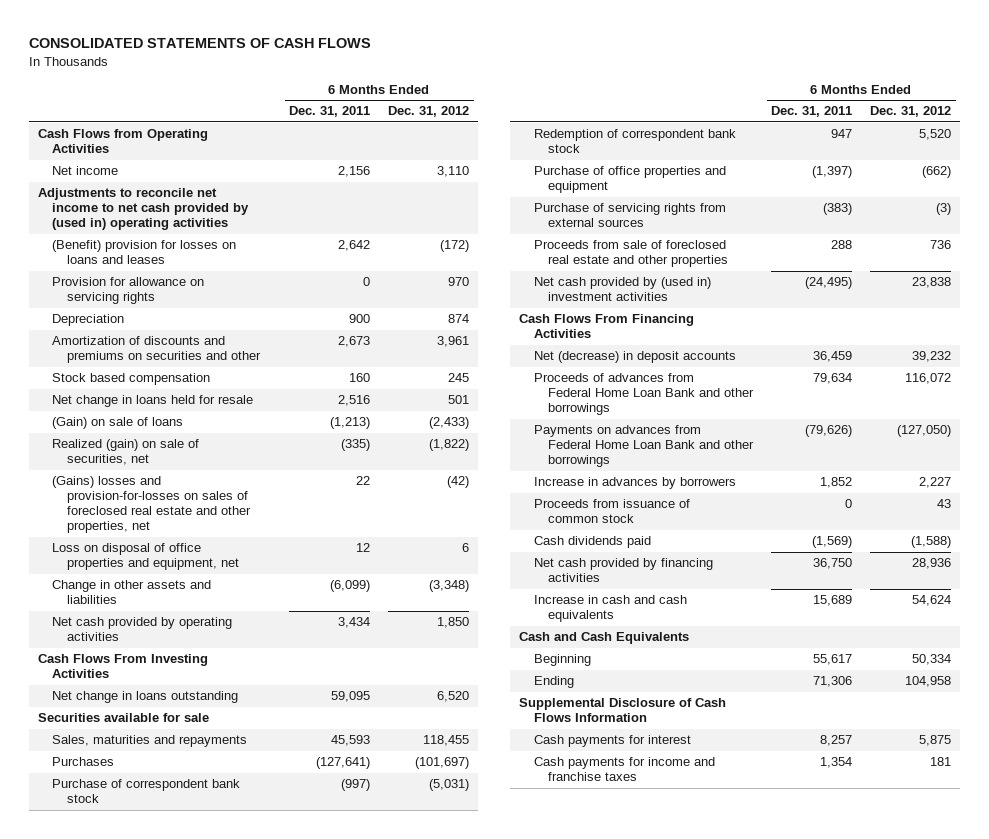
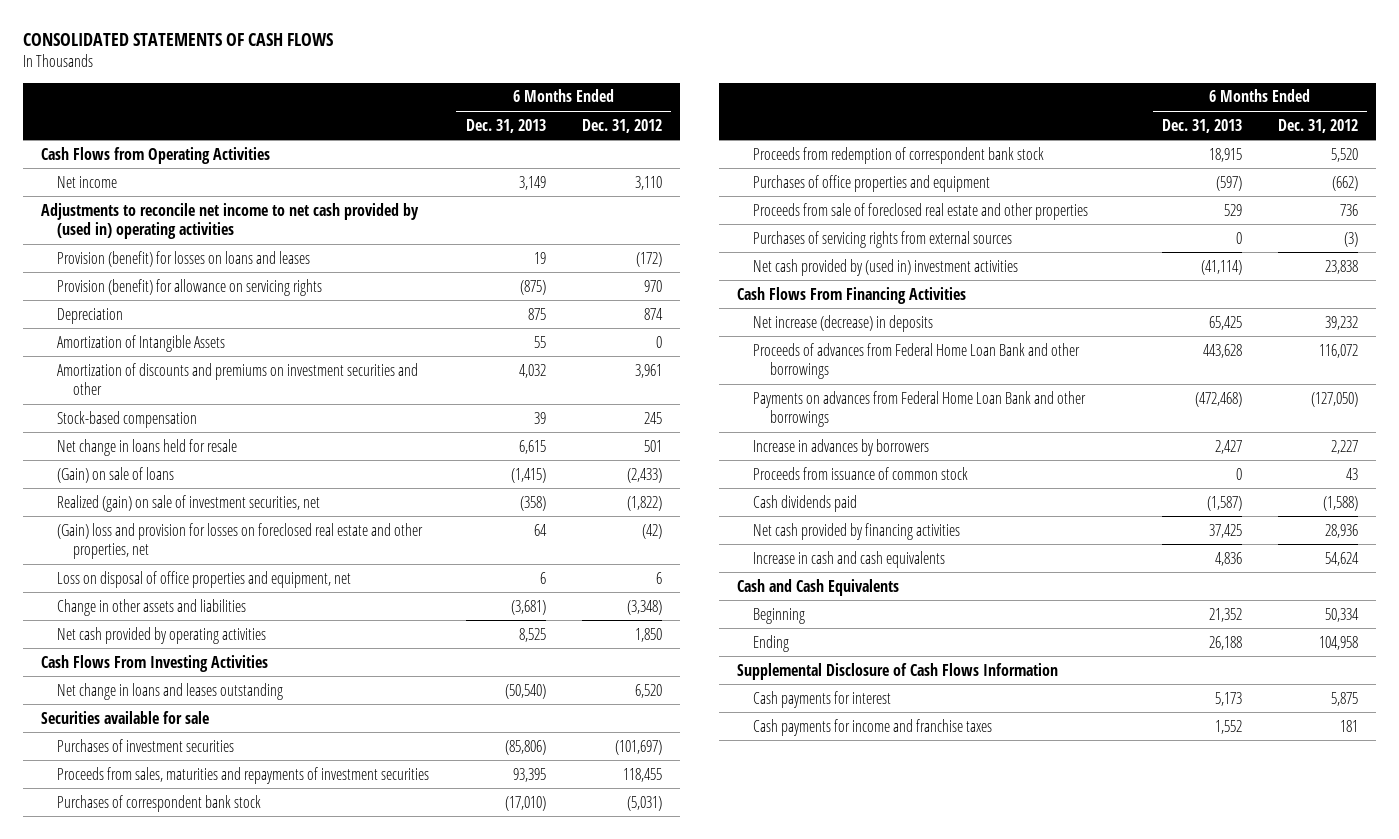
- | 6 Months Ended Dec. 31, 2011 | 6 Months Ended Dec. 31, 2012
+ | 6 Months Ended Dec. 31, 2013 | 6 Months Ended Dec. 31, 2012
- (Benefit) provision for losses on loans and leases | 2,642 | (172)
- Provision for allowance on servicing rights | 0 | 970
+ Provision (benefit) for losses on loans and leases | 19 | (172)
+ Provision (benefit) for allowance on servicing rights | (875) | 970
- Amortization of discounts and premiums on securities and other | 2,673 | 3,961
- Stock based compensation | 160 | 245
+ Amortization of Intangible Assets | 55 | 0
+ Amortization of discounts and premiums on investment securities and other | 4,032 | 3,961
+ Stock-based compensation | 39 | 245
- Realized (gain) on sale of securities, net | (335) | (1,822)
- (Gains) losses and provision-for-losses on sales of foreclosed real estate and other properties, net | 22 | (42)
+ Realized (gain) on sale of investment securities, net | (358) | (1,822)
+ (Gain) loss and provision for losses on foreclosed real estate and other properties, net | 64 | (42)
- Net change in loans outstanding | 59,095 | 6,520
+ Net change in loans and leases outstanding | (50,540) | 6,520
- Sales, maturities and repayments | 45,593 | 118,455
- Purchases | (127,641) | (101,697)
- Purchase of correspondent bank stock | (997) | (5,031)
- Redemption of correspondent bank stock | 947 | 5,520
- Purchase of office properties and equipment | (1,397) | (662)
- Purchase of servicing rights from external sources | (383) | (3)
+ Purchases of investment securities | (85,806) | (101,697)
+ Proceeds from sales, maturities and repayments of investment securities | 93,395 | 118,455
+ Purchases of correspondent bank stock | (17,010) | (5,031)
+ Proceeds from redemption of correspondent bank stock | 18,915 | 5,520
+ Purchases of office properties and equipment | (597) | (662)
+ Purchases of servicing rights from external sources | 0 | (3)
- Net (decrease) in deposit accounts | 36,459 | 39,232
+ Net increase (decrease) in deposits | 65,425 | 39,232

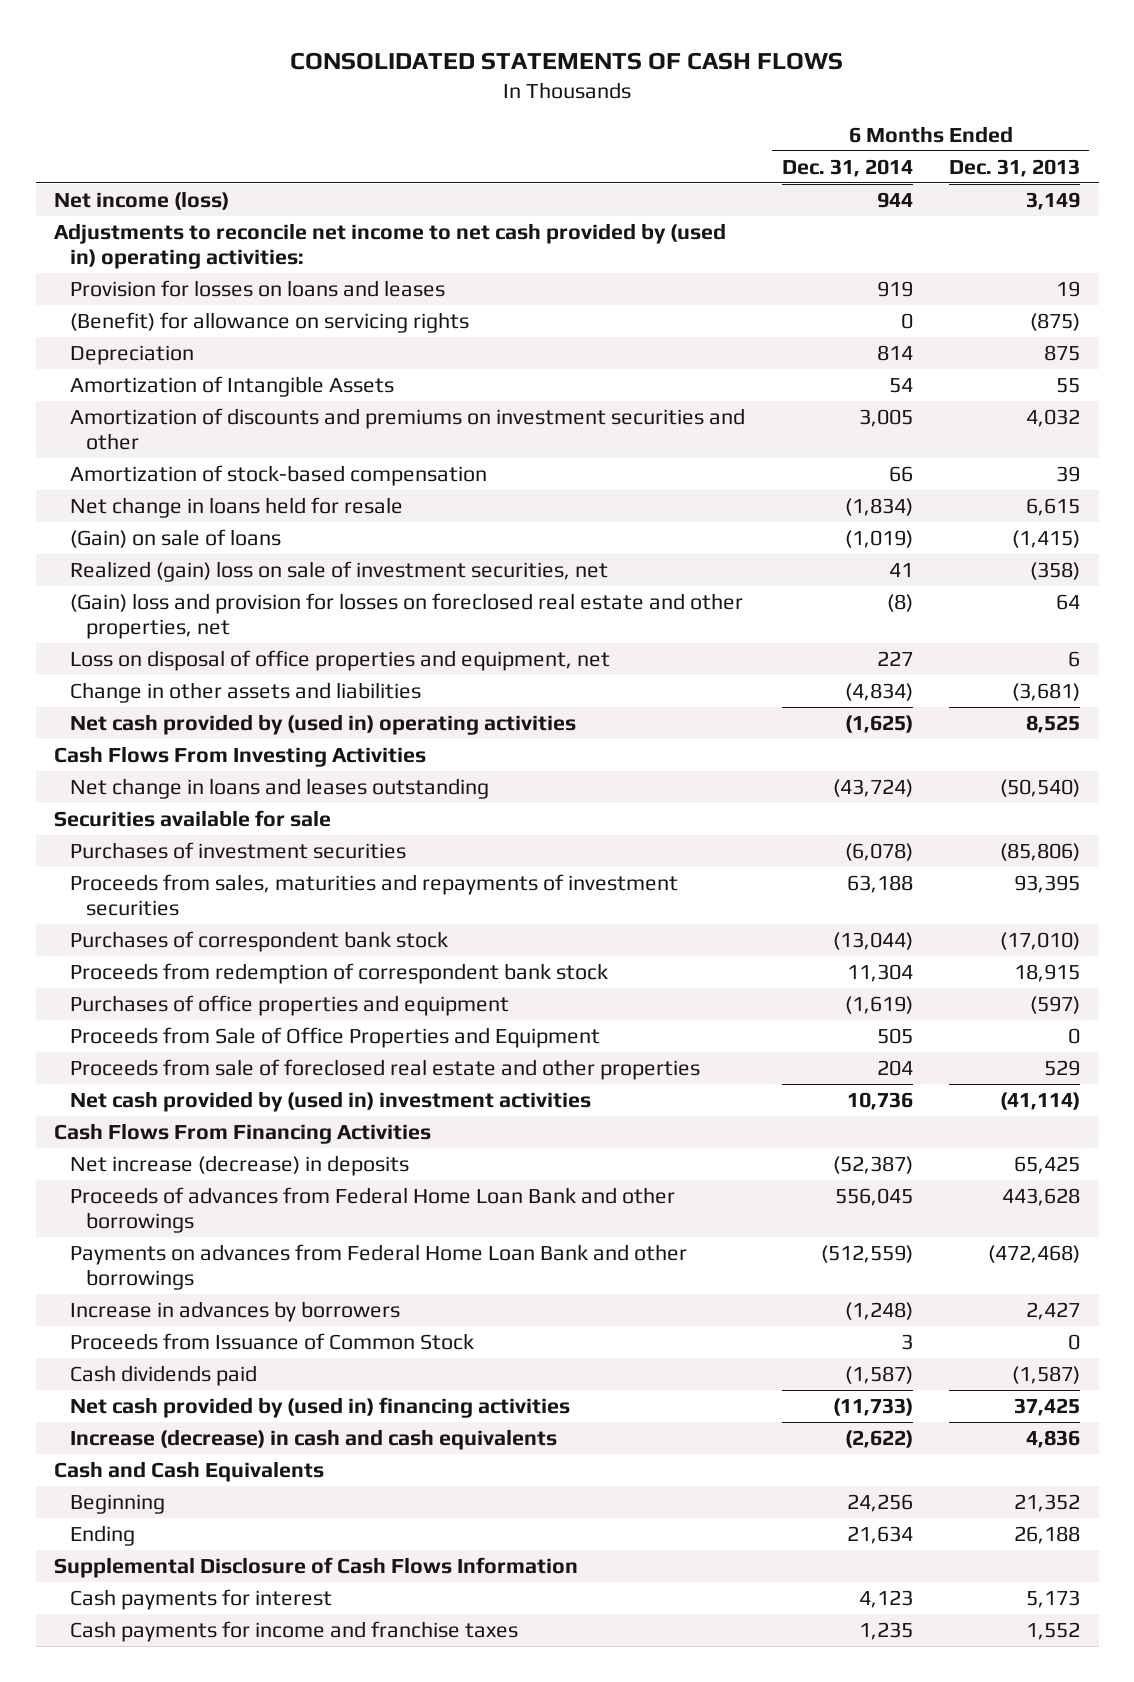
- | 6 Months Ended Dec. 31, 2013 | 6 Months Ended Dec. 31, 2012
+ | 6 Months Ended Dec. 31, 2014 | 6 Months Ended Dec. 31, 2013
- Cash Flows from Operating Activities
- Net income | 3,149 | 3,110
- Adjustments to reconcile net income to net cash provided by (used in) operating activities
- Provision (benefit) for losses on loans and leases | 19 | (172)
- Provision (benefit) for allowance on servicing rights | (875) | 970
+ Net income (loss) | 944 | 3,149
+ Adjustments to reconcile net income to net cash provided by (used in) operating activities:
+ Provision for losses on loans and leases | 919 | 19
+ (Benefit) for allowance on servicing rights | 0 | (875)
- Stock-based compensation | 39 | 245
+ Amortization of stock-based compensation | 66 | 39
- Realized (gain) on sale of investment securities, net | (358) | (1,822)
+ Realized (gain) loss on sale of investment securities, net | 41 | (358)
- Net cash provided by operating activities | 8,525 | 1,850
+ Net cash provided by (used in) operating activities | (1,625) | 8,525
+ Proceeds from Sale of Office Properties and Equipment | 505 | 0
- Purchases of servicing rights from external sources | 0 | (3)
- Proceeds from issuance of common stock | 0 | 43
+ Proceeds from Issuance of Common Stock | 3 | 0
- Net cash provided by financing activities | 37,425 | 28,936
- Increase in cash and cash equivalents | 4,836 | 54,624
+ Net cash provided by (used in) financing activities | (11,733) | 37,425
+ Increase (decrease) in cash and cash equivalents | (2,622) | 4,836

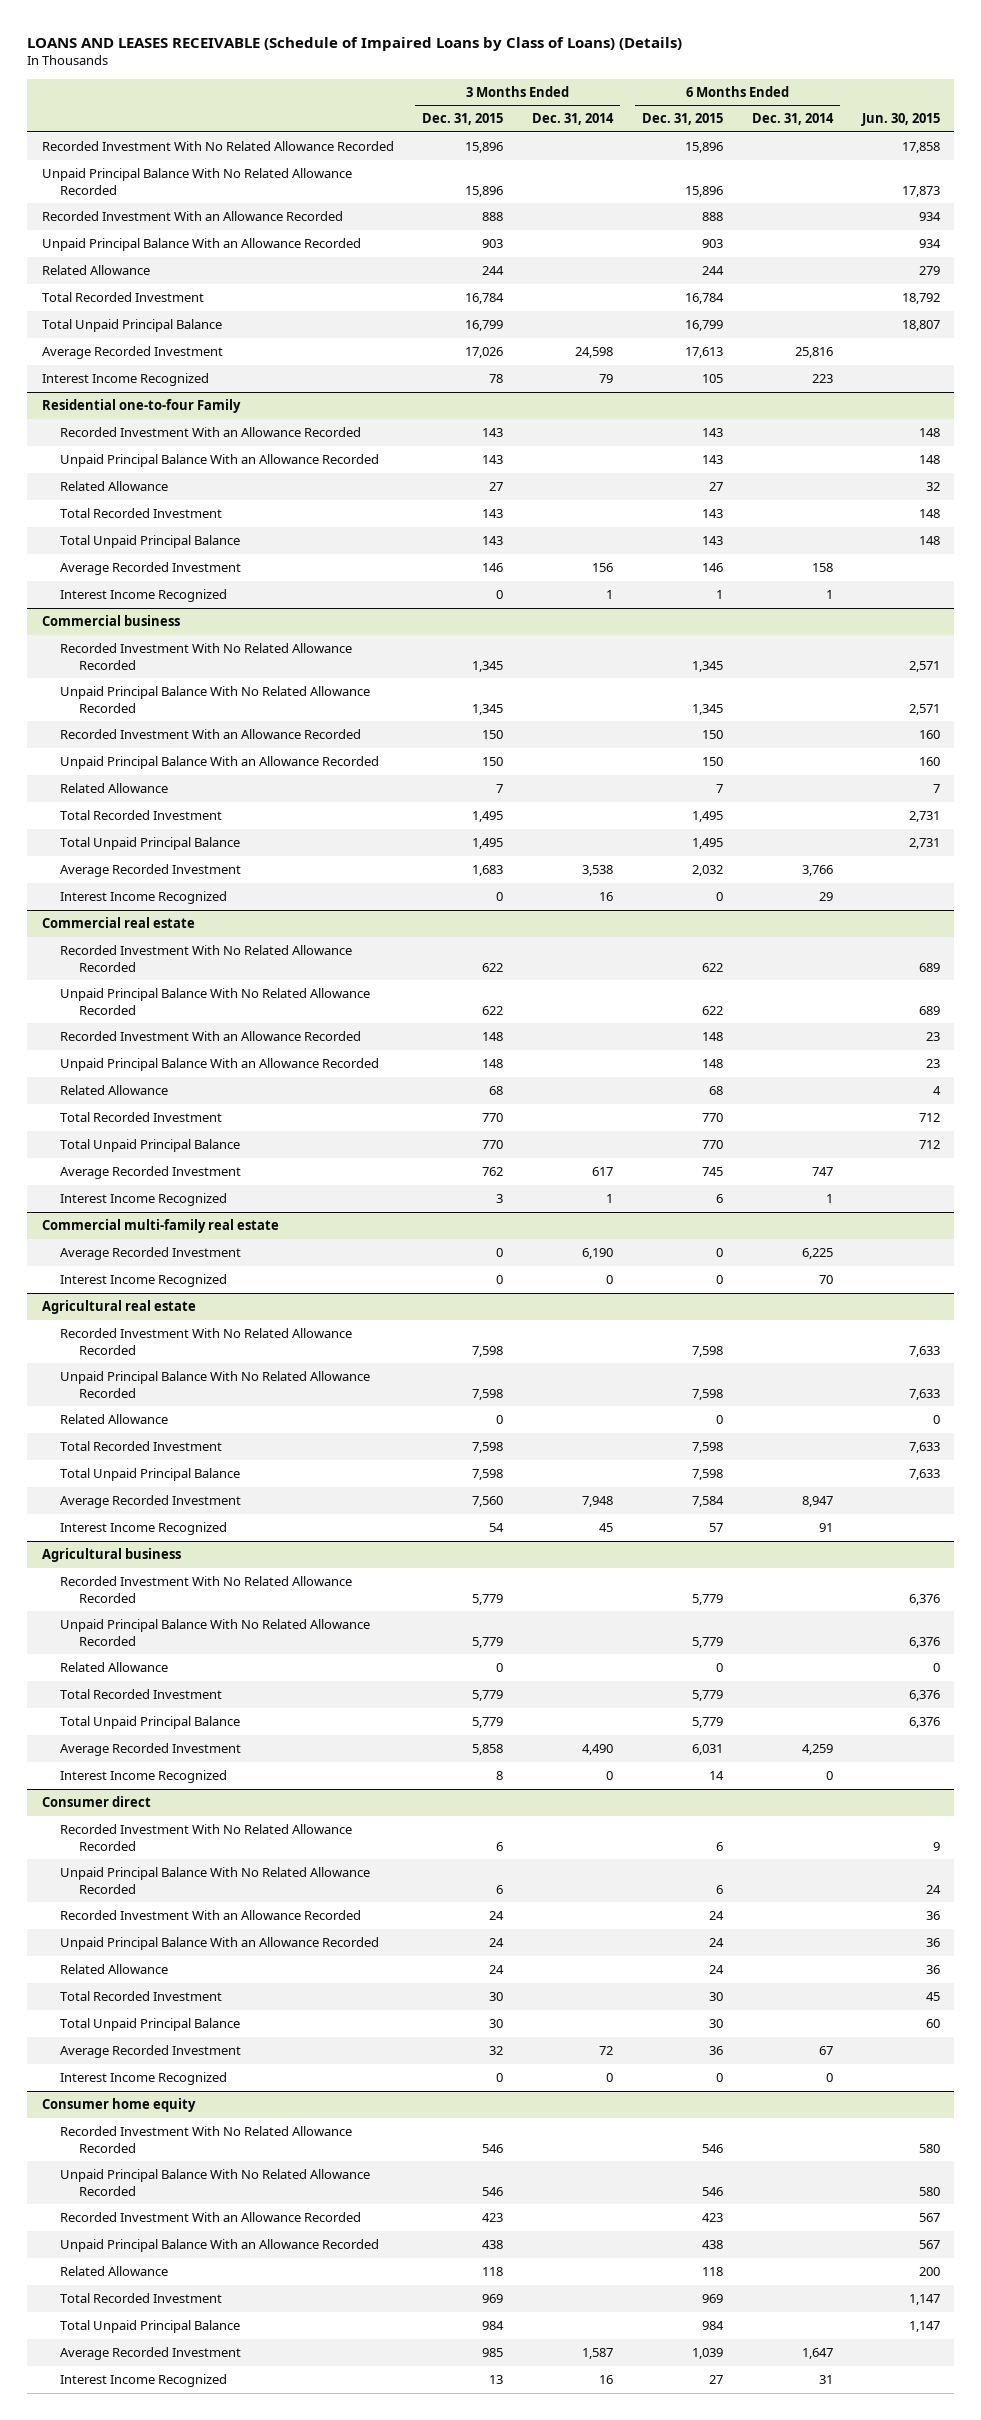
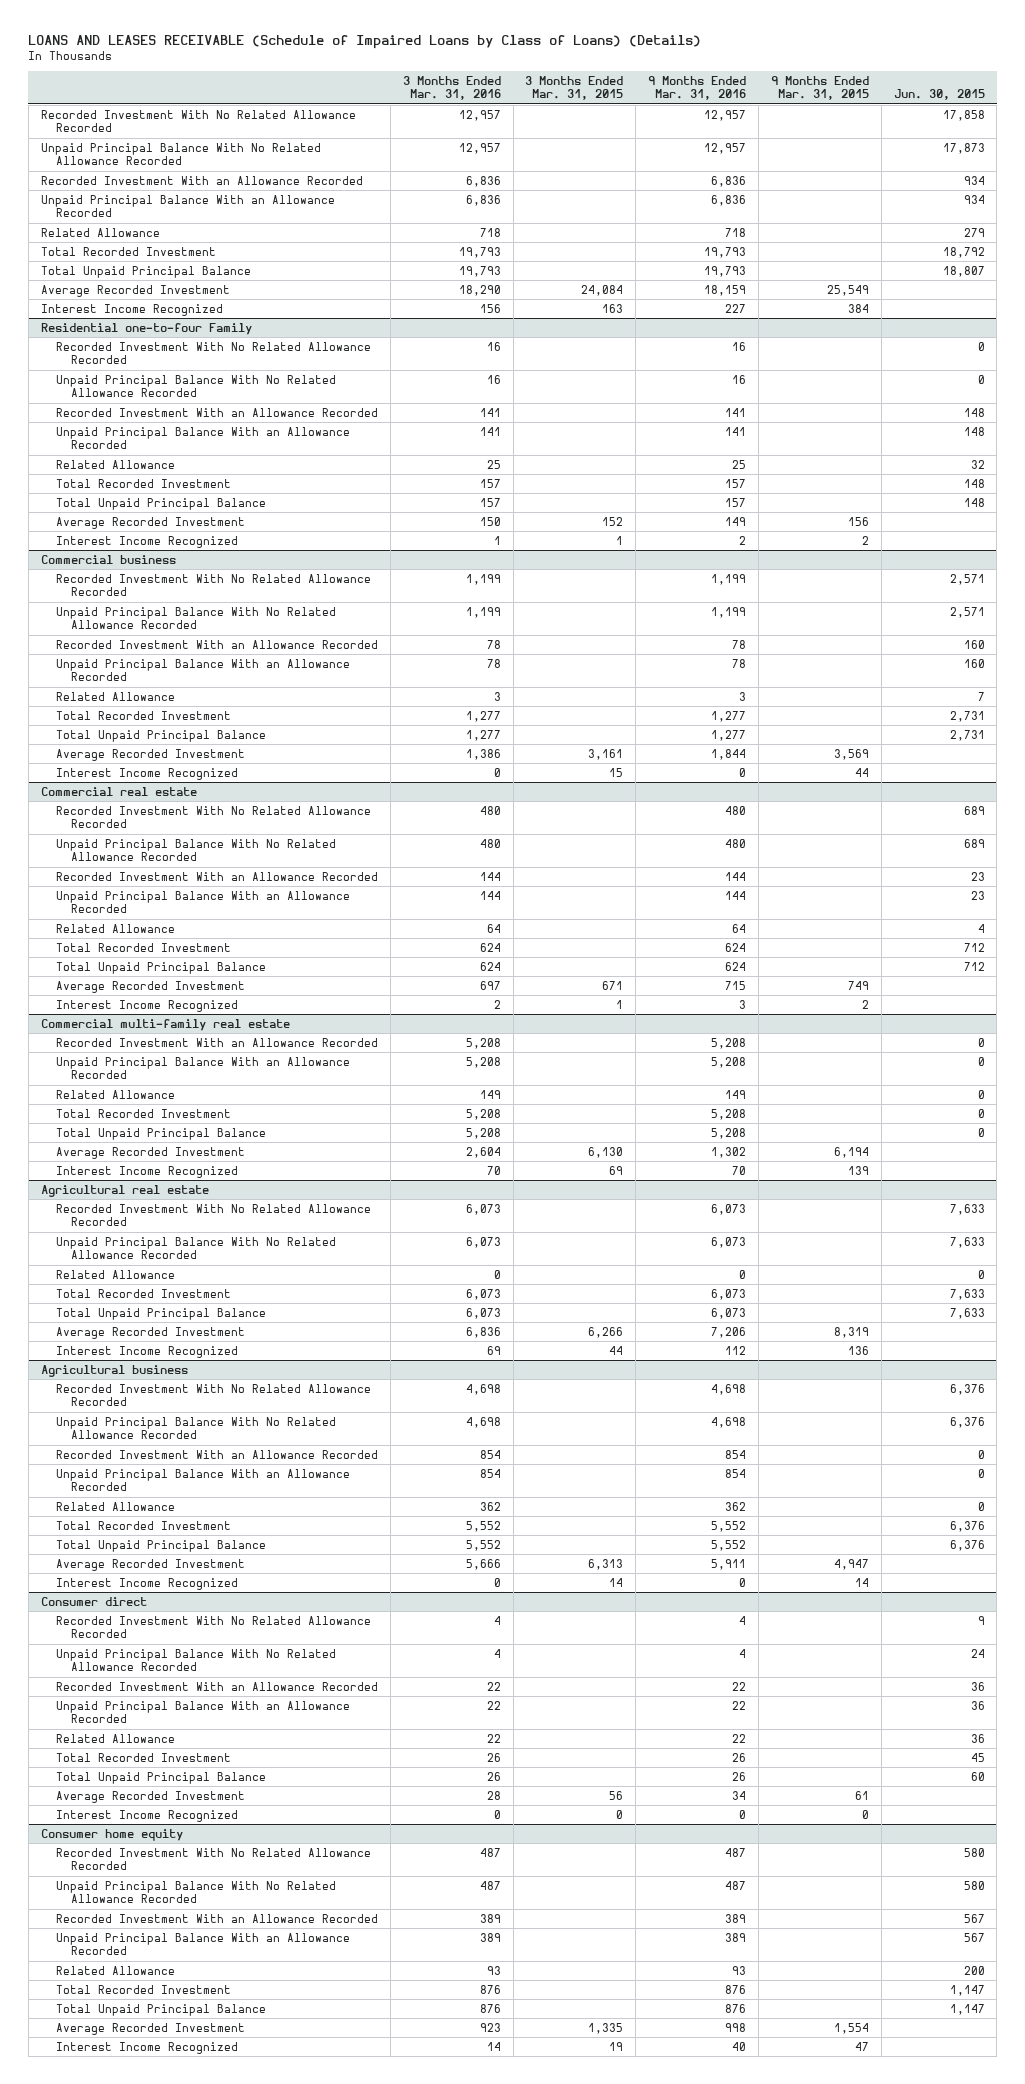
- | 3 Months Ended Dec. 31, 2015 | 3 Months Ended Dec. 31, 2014 | 6 Months Ended Dec. 31, 2015 | 6 Months Ended Dec. 31, 2014 | Jun. 30, 2015
+ | 3 Months Ended Mar. 31, 2016 | 3 Months Ended Mar. 31, 2015 | 9 Months Ended Mar. 31, 2016 | 9 Months Ended Mar. 31, 2015 | Jun. 30, 2015
@ Residential one-to-four Family
+ Recorded Investment With No Related Allowance Recorded | 16 | | 16 | | 0
+ Unpaid Principal Balance With No Related Allowance Recorded | 16 | | 16 | | 0
@ Commercial multi-family real estate
+ Recorded Investment With an Allowance Recorded | 5,208 | | 5,208 | | 0
+ Unpaid Principal Balance With an Allowance Recorded | 5,208 | | 5,208 | | 0
+ Related Allowance | 149 | | 149 | | 0
+ Total Recorded Investment | 5,208 | | 5,208 | | 0
+ Total Unpaid Principal Balance | 5,208 | | 5,208 | | 0
@ Agricultural business
+ Recorded Investment With an Allowance Recorded | 854 | | 854 | | 0
+ Unpaid Principal Balance With an Allowance Recorded | 854 | | 854 | | 0

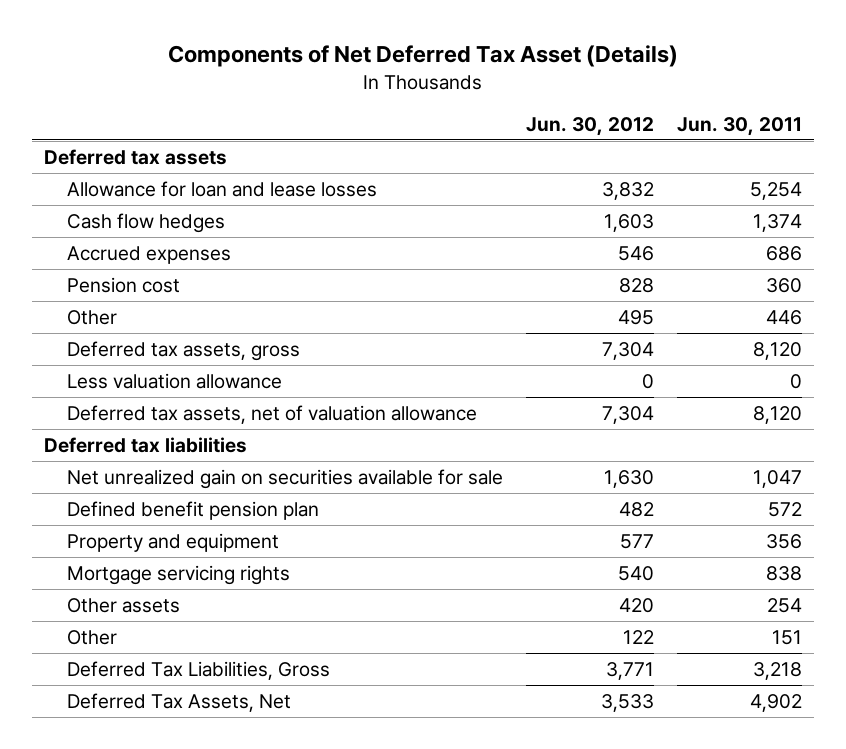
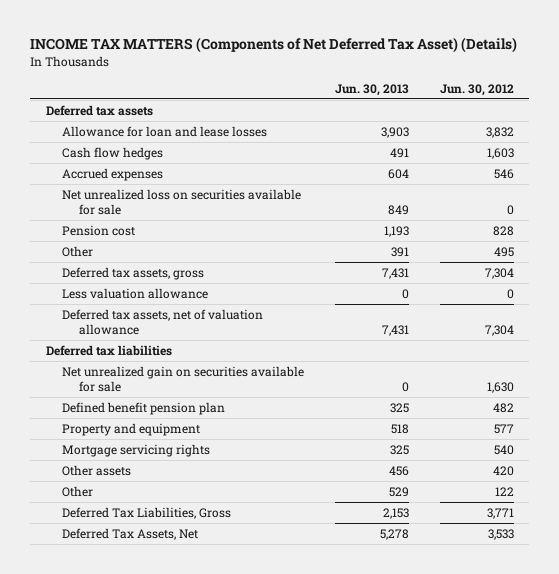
- Components of Net Deferred Tax Asset (Details)
+ INCOME TAX MATTERS (Components of Net Deferred Tax Asset) (Details)
- | Jun. 30, 2012 | Jun. 30, 2011
+ | Jun. 30, 2013 | Jun. 30, 2012
+ Net unrealized loss on securities available for sale | 849 | 0

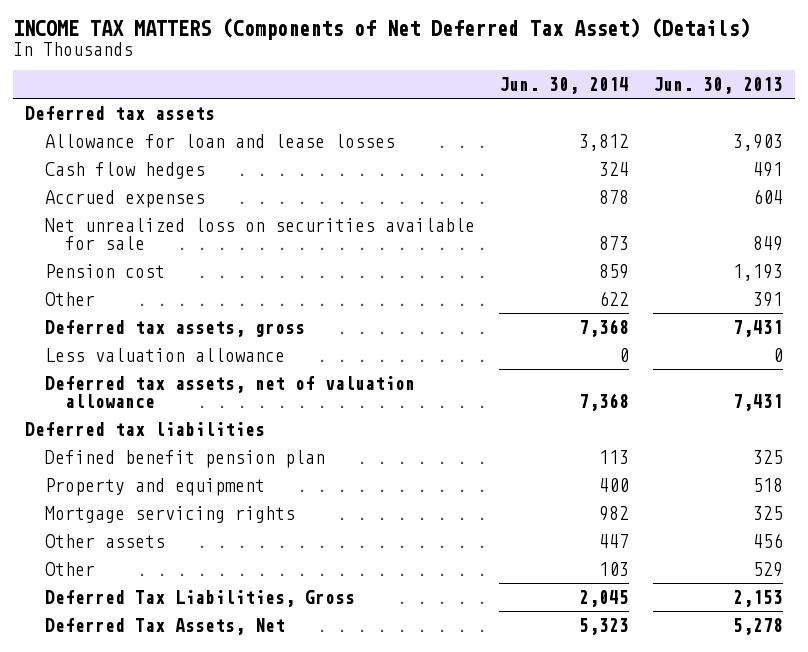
- | Jun. 30, 2013 | Jun. 30, 2012
+ | Jun. 30, 2014 | Jun. 30, 2013
- Net unrealized gain on securities available for sale | 0 | 1,630

